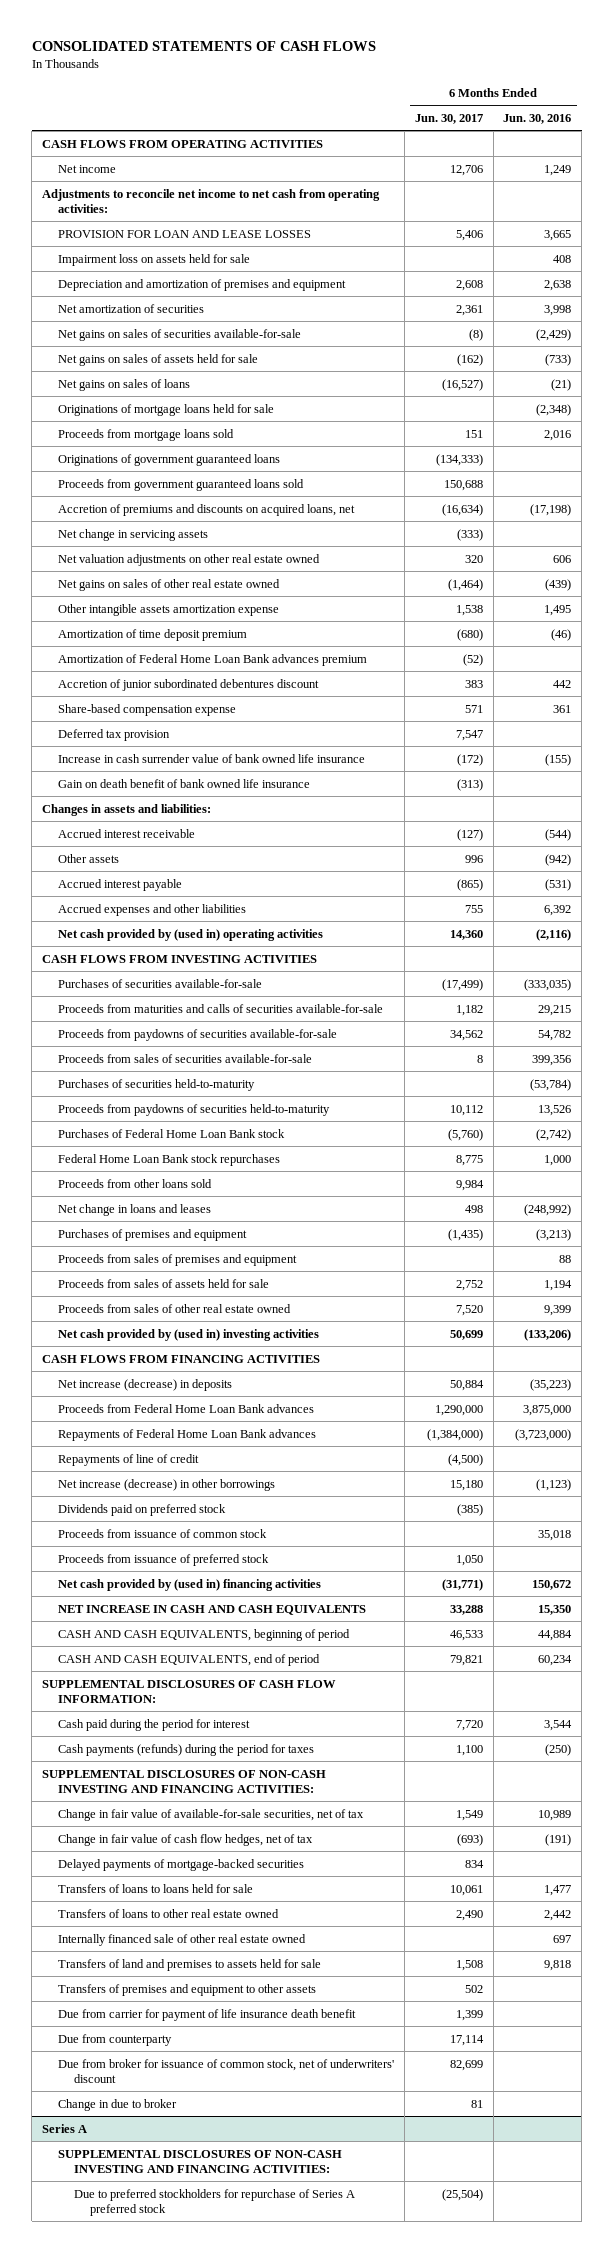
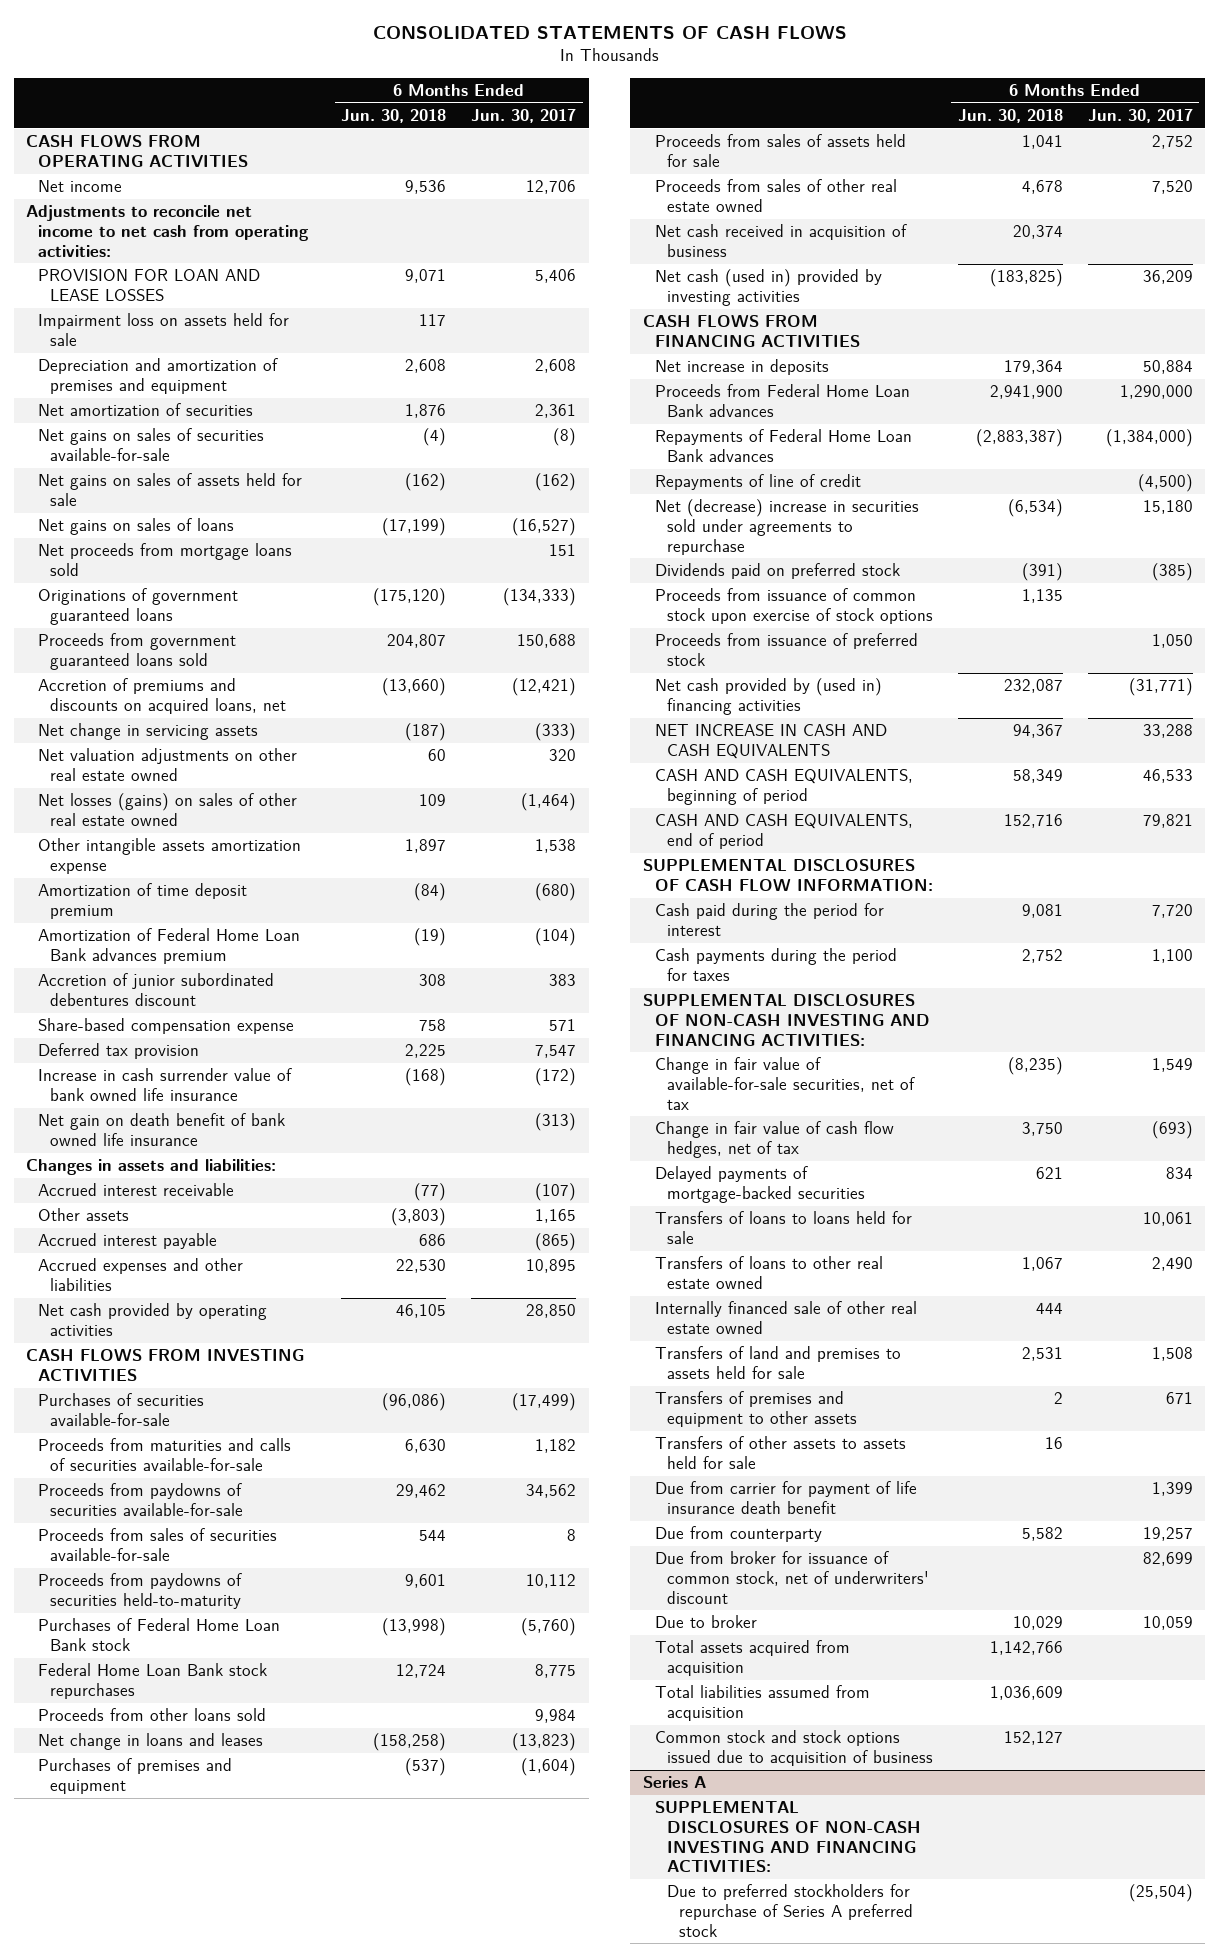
- | 6 Months Ended Jun. 30, 2017 | 6 Months Ended Jun. 30, 2016
+ | 6 Months Ended Jun. 30, 2018 | 6 Months Ended Jun. 30, 2017
- Originations of mortgage loans held for sale | | (2,348)
- Proceeds from mortgage loans sold | 151 | 2,016
+ Net proceeds from mortgage loans sold | | 151
- Accretion of premiums and discounts on acquired loans, net | (16,634) | (17,198)
+ Accretion of premiums and discounts on acquired loans, net | (13,660) | (12,421)
- Net gains on sales of other real estate owned | (1,464) | (439)
+ Net losses (gains) on sales of other real estate owned | 109 | (1,464)
- Amortization of Federal Home Loan Bank advances premium | (52) |
+ Amortization of Federal Home Loan Bank advances premium | (19) | (104)
- Gain on death benefit of bank owned life insurance | (313) |
+ Net gain on death benefit of bank owned life insurance | | (313)
- Accrued interest receivable | (127) | (544)
- Other assets | 996 | (942)
+ Accrued interest receivable | (77) | (107)
+ Other assets | (3,803) | 1,165
- Accrued expenses and other liabilities | 755 | 6,392
- Net cash provided by (used in) operating activities | 14,360 | (2,116)
+ Accrued expenses and other liabilities | 22,530 | 10,895
+ Net cash provided by operating activities | 46,105 | 28,850
- Purchases of securities held-to-maturity | | (53,784)
- Net change in loans and leases | 498 | (248,992)
- Purchases of premises and equipment | (1,435) | (3,213)
- Proceeds from sales of premises and equipment | | 88
+ Net change in loans and leases | (158,258) | (13,823)
+ Purchases of premises and equipment | (537) | (1,604)
- Net cash provided by (used in) investing activities | 50,699 | (133,206)
+ Net cash received in acquisition of business | 20,374 |
+ Net cash (used in) provided by investing activities | (183,825) | 36,209
- Net increase (decrease) in deposits | 50,884 | (35,223)
+ Net increase in deposits | 179,364 | 50,884
- Net increase (decrease) in other borrowings | 15,180 | (1,123)
+ Net (decrease) increase in securities sold under agreements to repurchase | (6,534) | 15,180
- Proceeds from issuance of common stock | | 35,018
+ Proceeds from issuance of common stock upon exercise of stock options | 1,135 |
- Cash payments (refunds) during the period for taxes | 1,100 | (250)
+ Cash payments during the period for taxes | 2,752 | 1,100
- Transfers of premises and equipment to other assets | 502 |
+ Transfers of premises and equipment to other assets | 2 | 671
+ Transfers of other assets to assets held for sale | 16 |
- Due from counterparty | 17,114 |
+ Due from counterparty | 5,582 | 19,257
- Change in due to broker | 81 |
+ Due to broker | 10,029 | 10,059
+ Total assets acquired from acquisition | 1,142,766 |
+ Total liabilities assumed from acquisition | 1,036,609 |
+ Common stock and stock options issued due to acquisition of business | 152,127 |

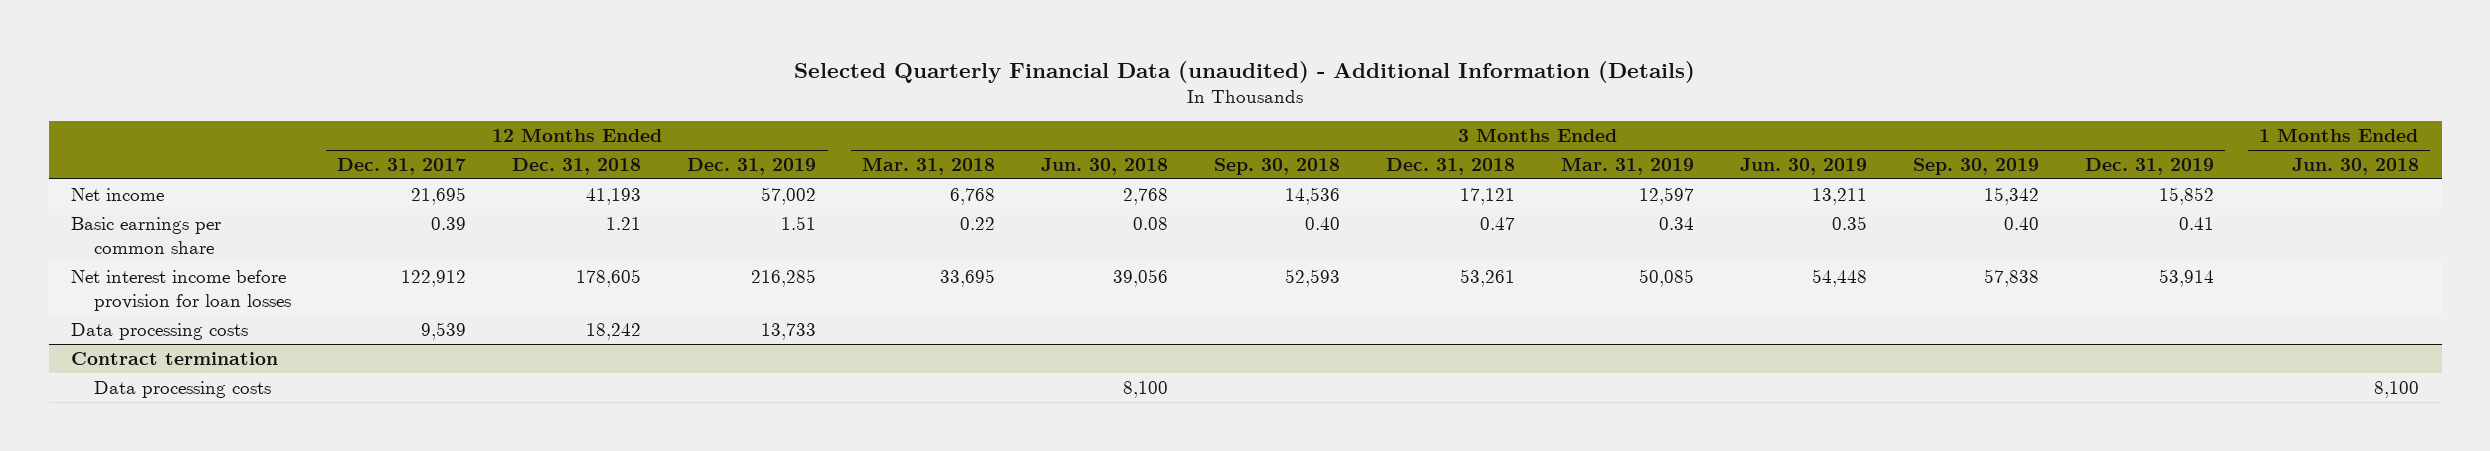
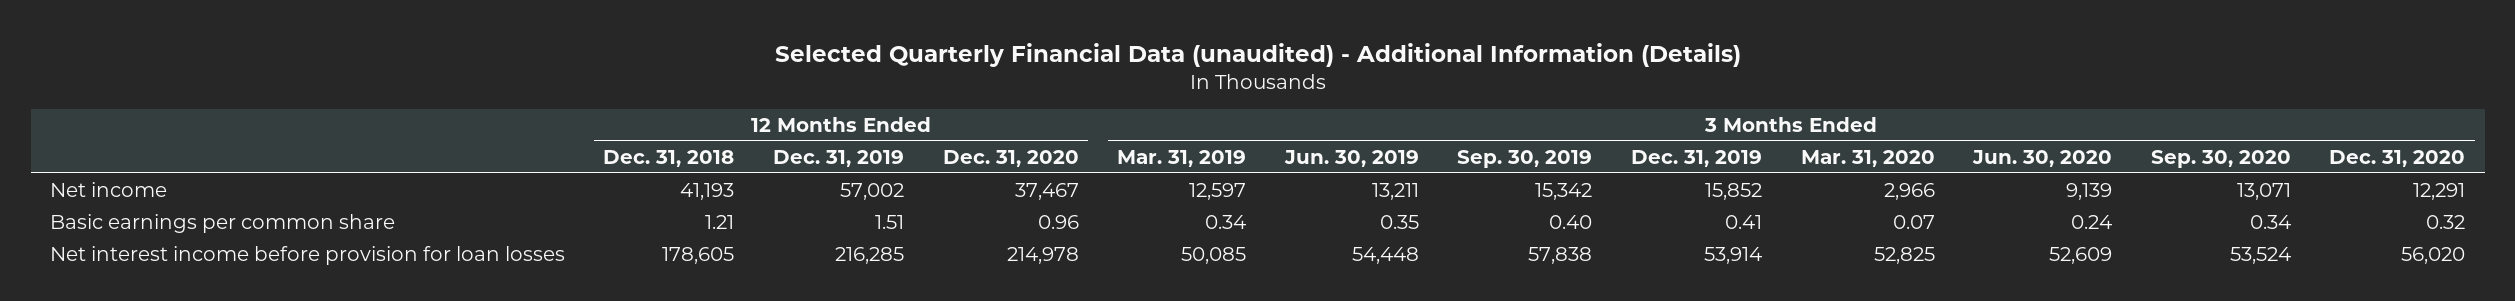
- | 12 Months Ended Dec. 31, 2017 | 12 Months Ended Dec. 31, 2018 | 12 Months Ended Dec. 31, 2019 | 3 Months Ended Mar. 31, 2018 | 3 Months Ended Jun. 30, 2018 | 3 Months Ended Sep. 30, 2018 | 3 Months Ended Dec. 31, 2018 | 3 Months Ended Mar. 31, 2019 | 3 Months Ended Jun. 30, 2019 | 3 Months Ended Sep. 30, 2019 | 3 Months Ended Dec. 31, 2019 | 1 Months Ended Jun. 30, 2018
+ | 12 Months Ended Dec. 31, 2018 | 12 Months Ended Dec. 31, 2019 | 12 Months Ended Dec. 31, 2020 | 3 Months Ended Mar. 31, 2019 | 3 Months Ended Jun. 30, 2019 | 3 Months Ended Sep. 30, 2019 | 3 Months Ended Dec. 31, 2019 | 3 Months Ended Mar. 31, 2020 | 3 Months Ended Jun. 30, 2020 | 3 Months Ended Sep. 30, 2020 | 3 Months Ended Dec. 31, 2020
- Data processing costs | 9,539 | 18,242 | 13,733 | | | | | | | | |
- Contract termination
- Data processing costs | | | | | 8,100 | | | | | | | 8,100

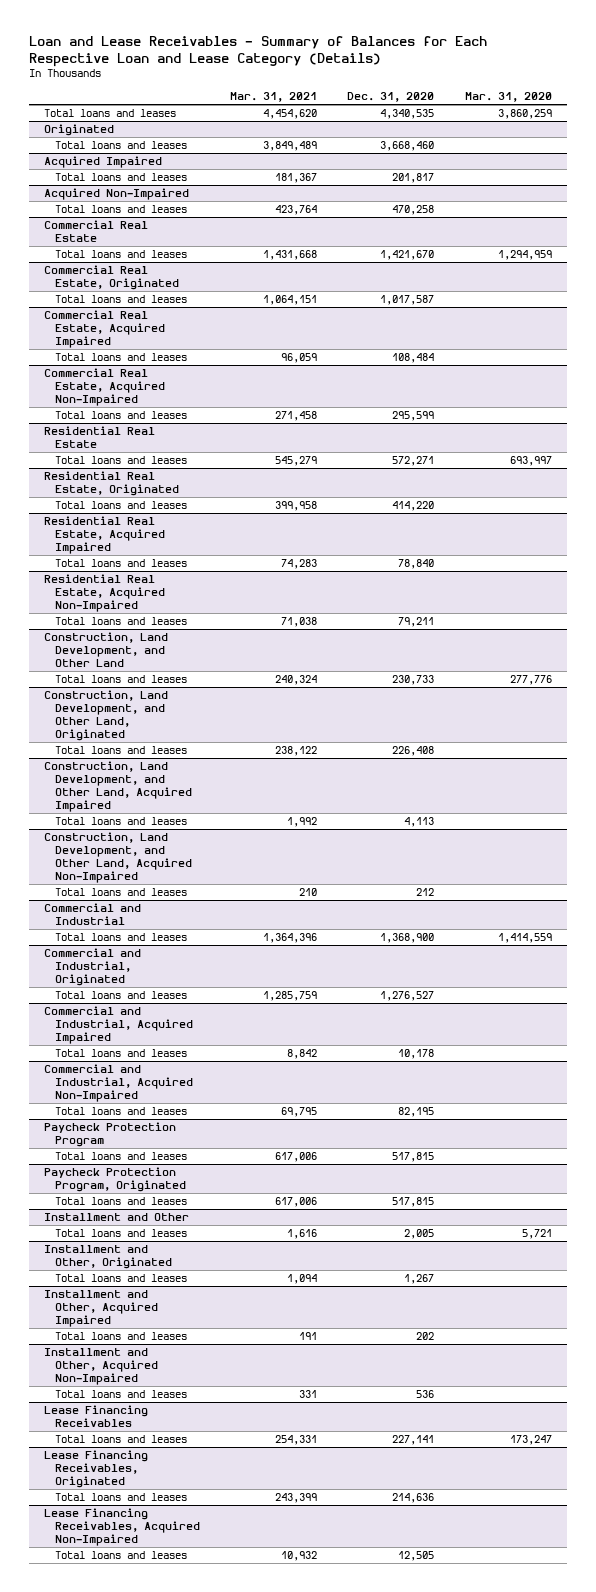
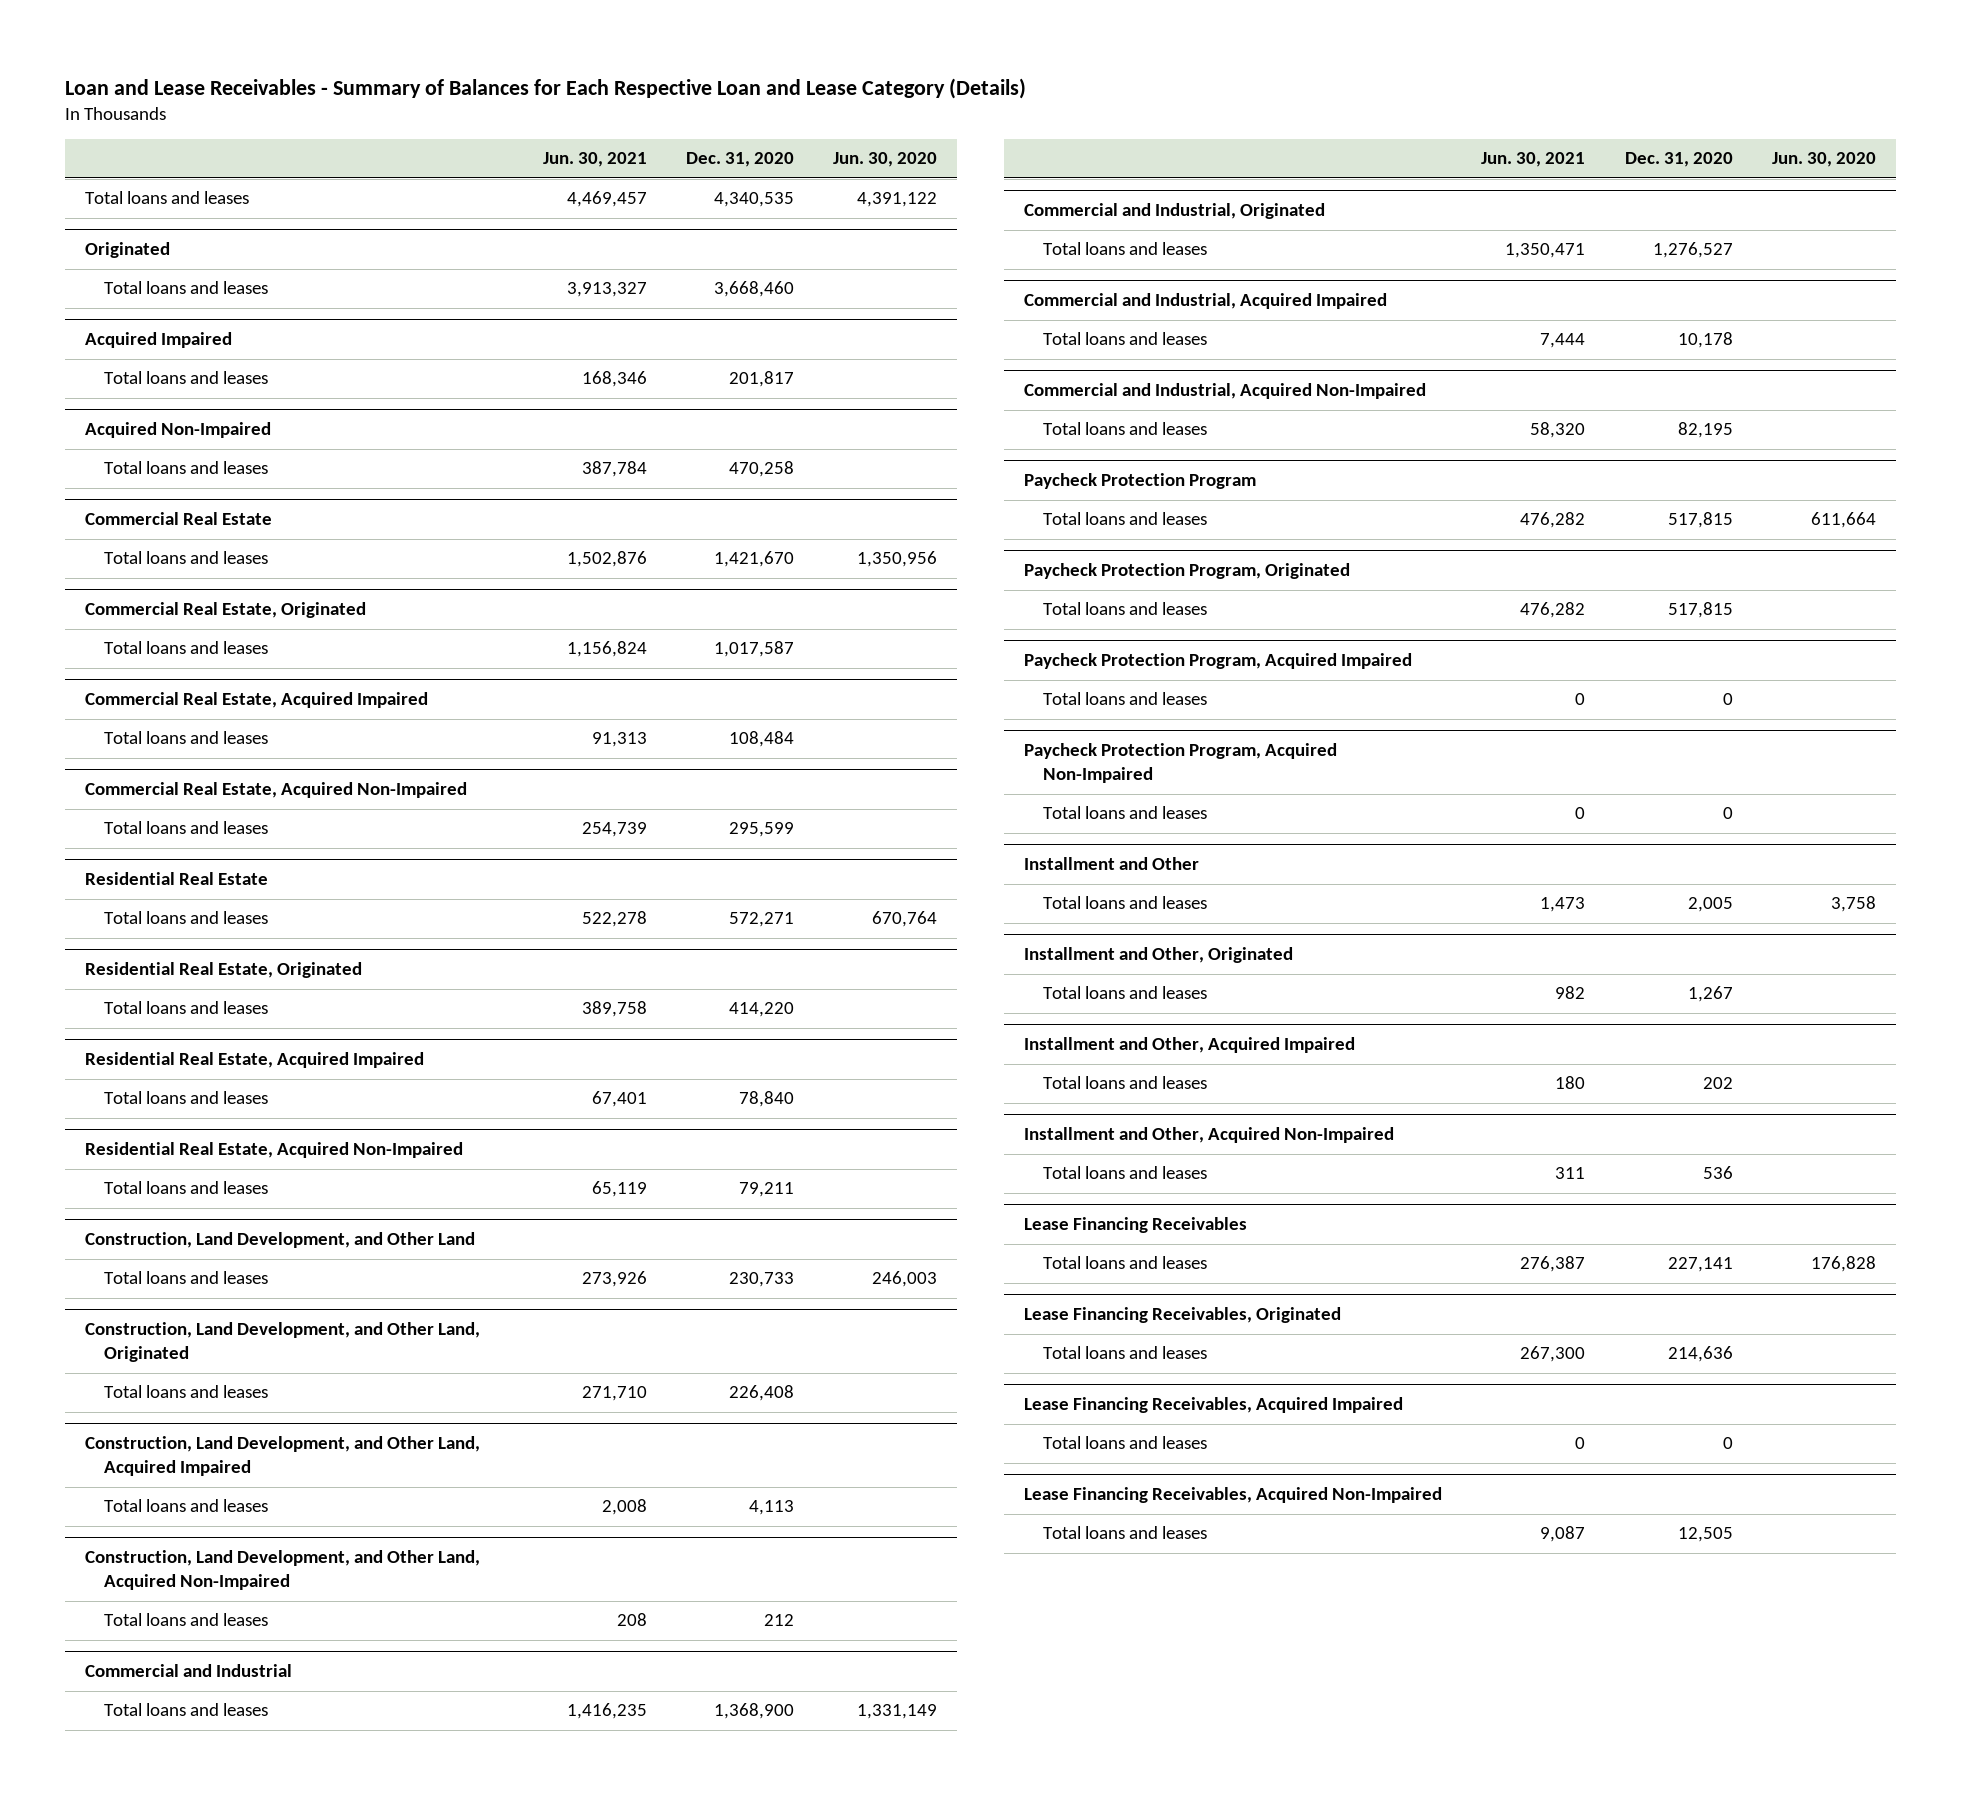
- | Mar. 31, 2021 | Dec. 31, 2020 | Mar. 31, 2020
+ | Jun. 30, 2021 | Dec. 31, 2020 | Jun. 30, 2020
+ Paycheck Protection Program, Acquired Impaired
+ Total loans and leases | 0 | 0 |
+ Paycheck Protection Program, Acquired Non-Impaired
+ Total loans and leases | 0 | 0 |
+ Lease Financing Receivables, Acquired Impaired
+ Total loans and leases | 0 | 0 |

